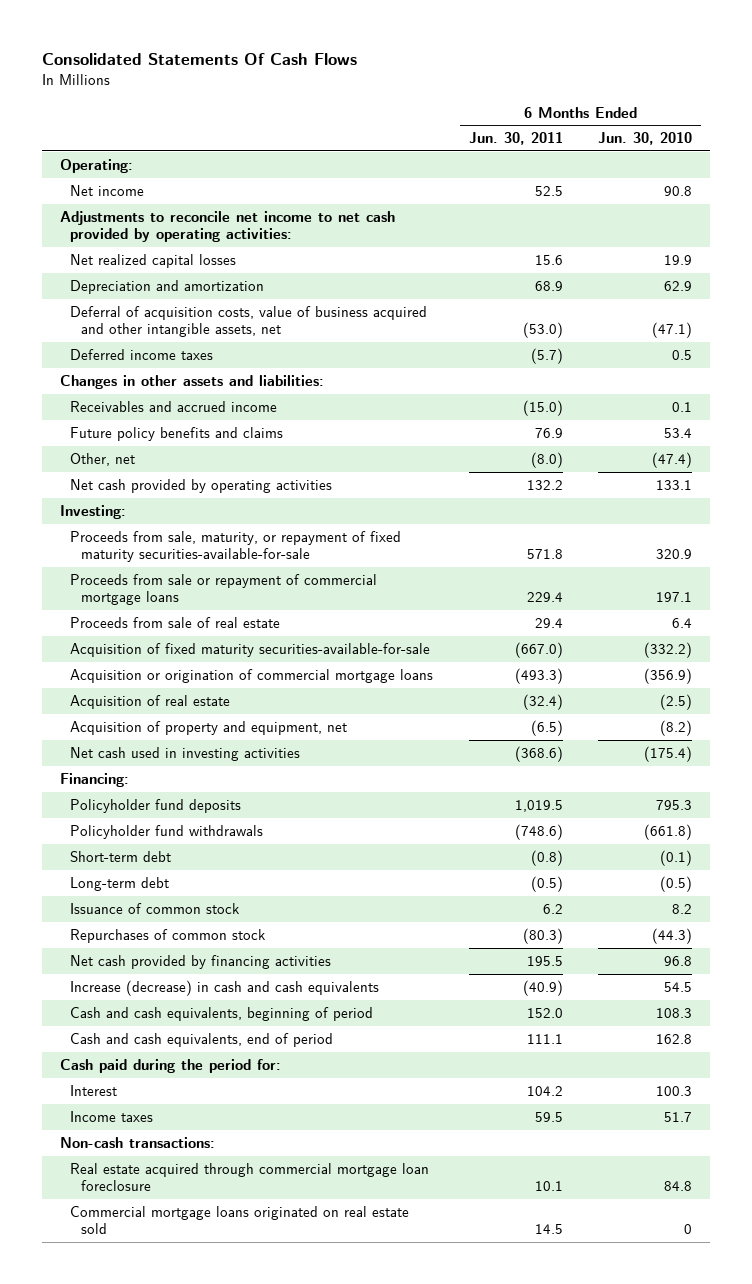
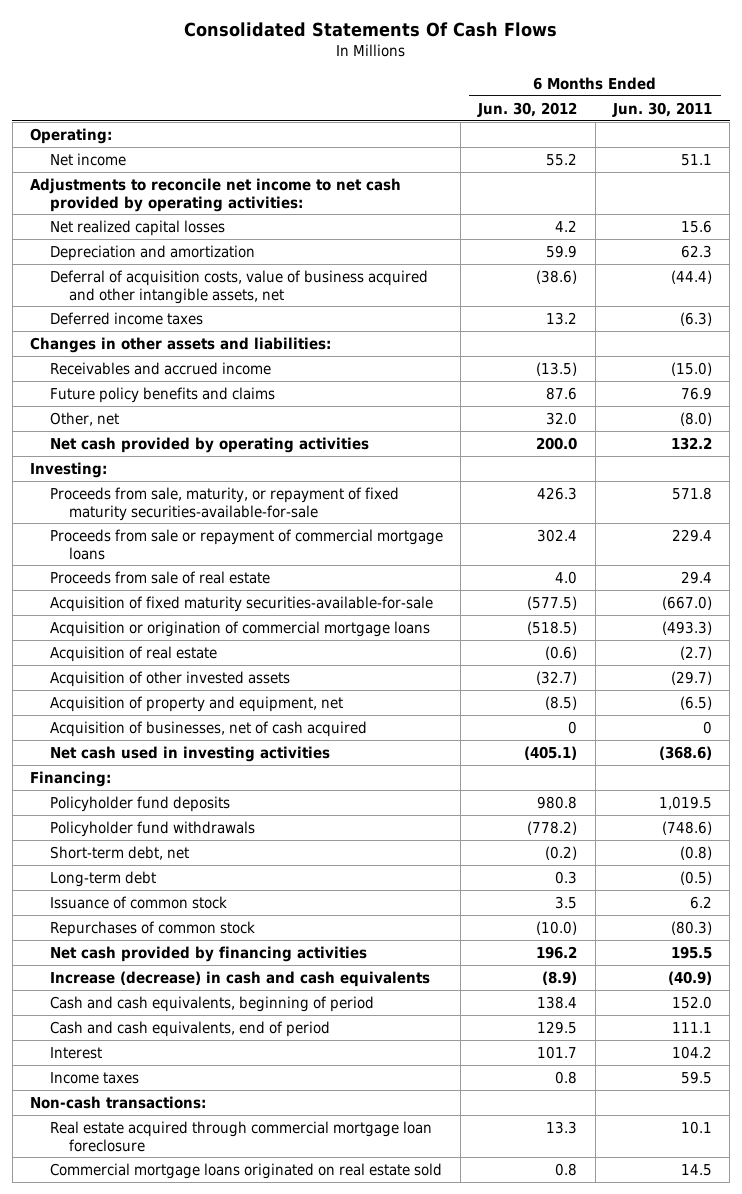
- | 6 Months Ended Jun. 30, 2011 | 6 Months Ended Jun. 30, 2010
+ | 6 Months Ended Jun. 30, 2012 | 6 Months Ended Jun. 30, 2011
- Net income | 52.5 | 90.8
+ Net income | 55.2 | 51.1
- Depreciation and amortization | 68.9 | 62.9
- Deferral of acquisition costs, value of business acquired and other intangible assets, net | (53.0) | (47.1)
- Deferred income taxes | (5.7) | 0.5
+ Depreciation and amortization | 59.9 | 62.3
+ Deferral of acquisition costs, value of business acquired and other intangible assets, net | (38.6) | (44.4)
+ Deferred income taxes | 13.2 | (6.3)
- Acquisition of real estate | (32.4) | (2.5)
+ Acquisition of real estate | (0.6) | (2.7)
+ Acquisition of other invested assets | (32.7) | (29.7)
+ Acquisition of businesses, net of cash acquired | 0 | 0
- Short-term debt | (0.8) | (0.1)
+ Short-term debt, net | (0.2) | (0.8)
- Cash paid during the period for:

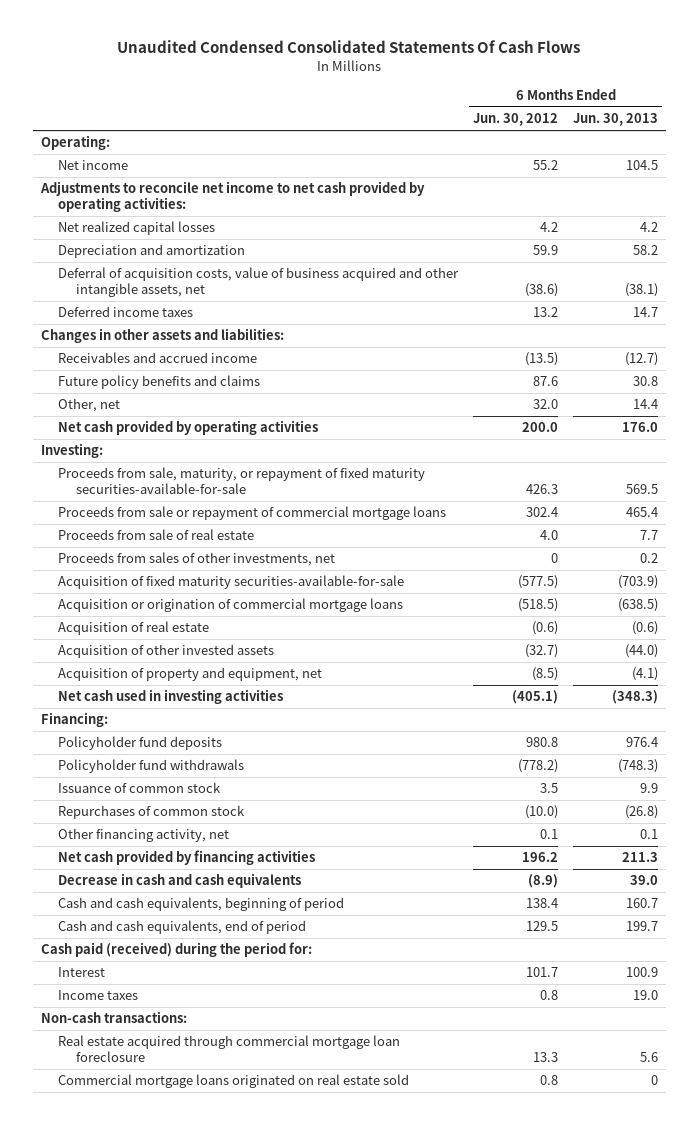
- Consolidated Statements Of Cash Flows
+ Unaudited Condensed Consolidated Statements Of Cash Flows
- | 6 Months Ended Jun. 30, 2012 | 6 Months Ended Jun. 30, 2011
+ | 6 Months Ended Jun. 30, 2012 | 6 Months Ended Jun. 30, 2013
+ Proceeds from sales of other investments, net | 0 | 0.2
- Acquisition of businesses, net of cash acquired | 0 | 0
- Short-term debt, net | (0.2) | (0.8)
- Long-term debt | 0.3 | (0.5)
+ Other financing activity, net | 0.1 | 0.1
- Increase (decrease) in cash and cash equivalents | (8.9) | (40.9)
+ Decrease in cash and cash equivalents | (8.9) | 39.0
+ Cash paid (received) during the period for:

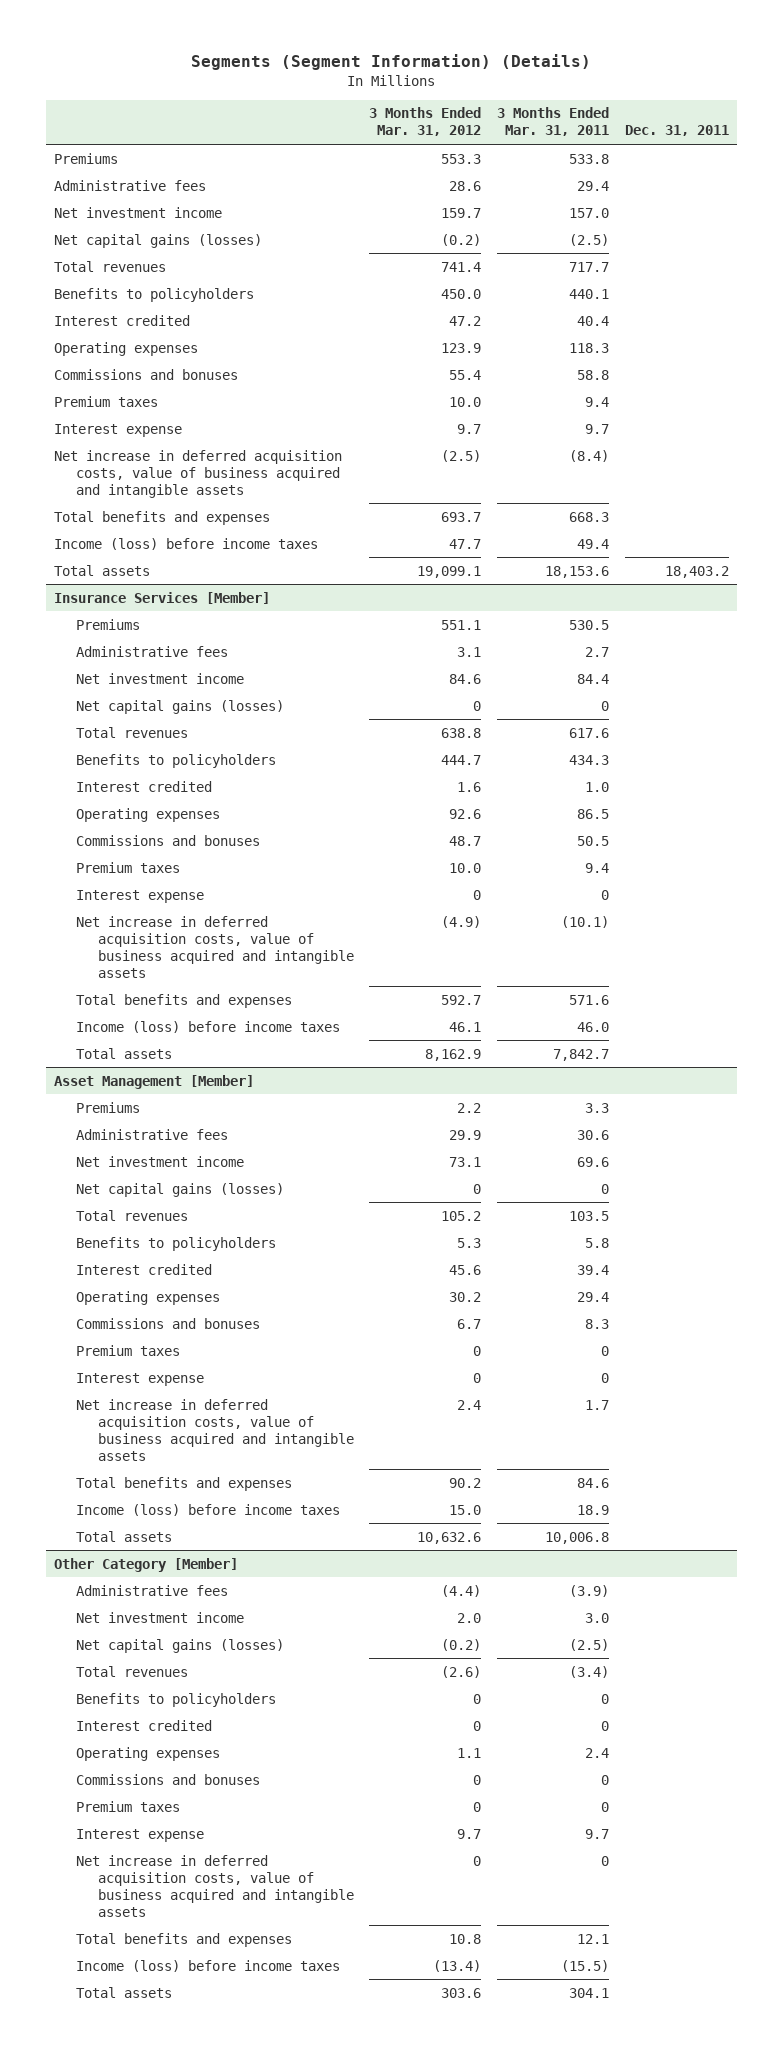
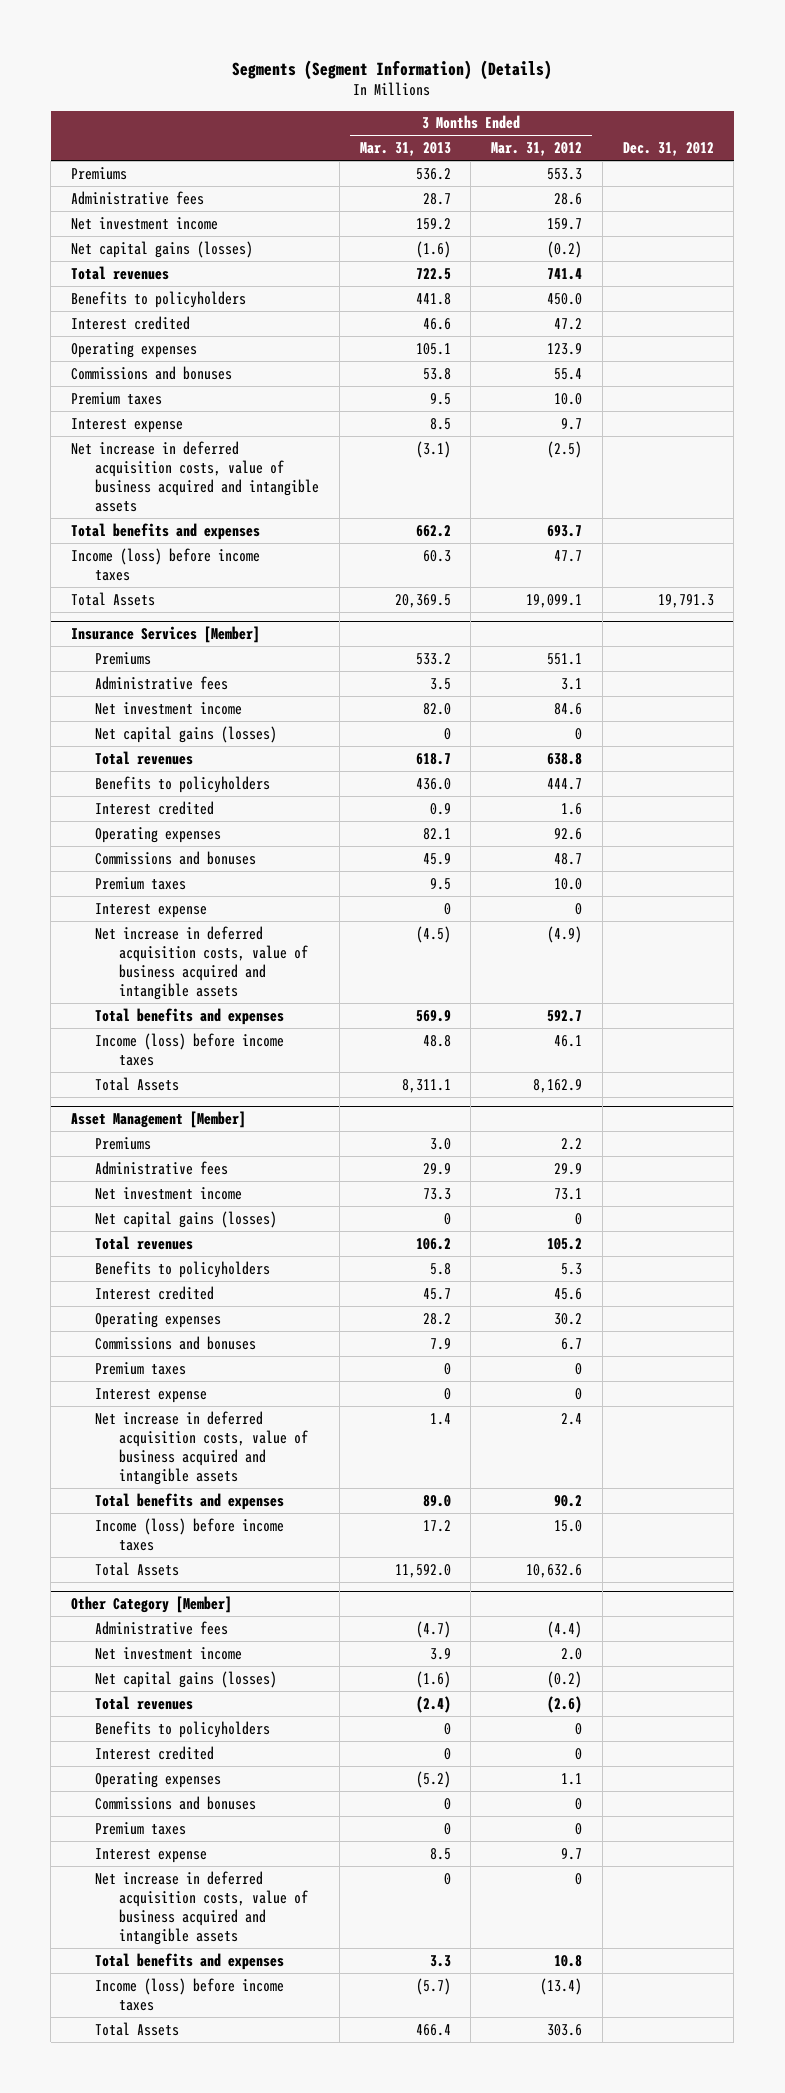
- | 3 Months Ended Mar. 31, 2012 | 3 Months Ended Mar. 31, 2011 | Dec. 31, 2011
+ | 3 Months Ended Mar. 31, 2013 | 3 Months Ended Mar. 31, 2012 | Dec. 31, 2012
- Total assets | 19,099.1 | 18,153.6 | 18,403.2
+ Total Assets | 20,369.5 | 19,099.1 | 19,791.3
@ Insurance Services [Member]
- Total assets | 8,162.9 | 7,842.7 |
+ Total Assets | 8,311.1 | 8,162.9 |
@ Asset Management [Member]
- Total assets | 10,632.6 | 10,006.8 |
+ Total Assets | 11,592.0 | 10,632.6 |
@ Other Category [Member]
- Total assets | 303.6 | 304.1 |
+ Total Assets | 466.4 | 303.6 |

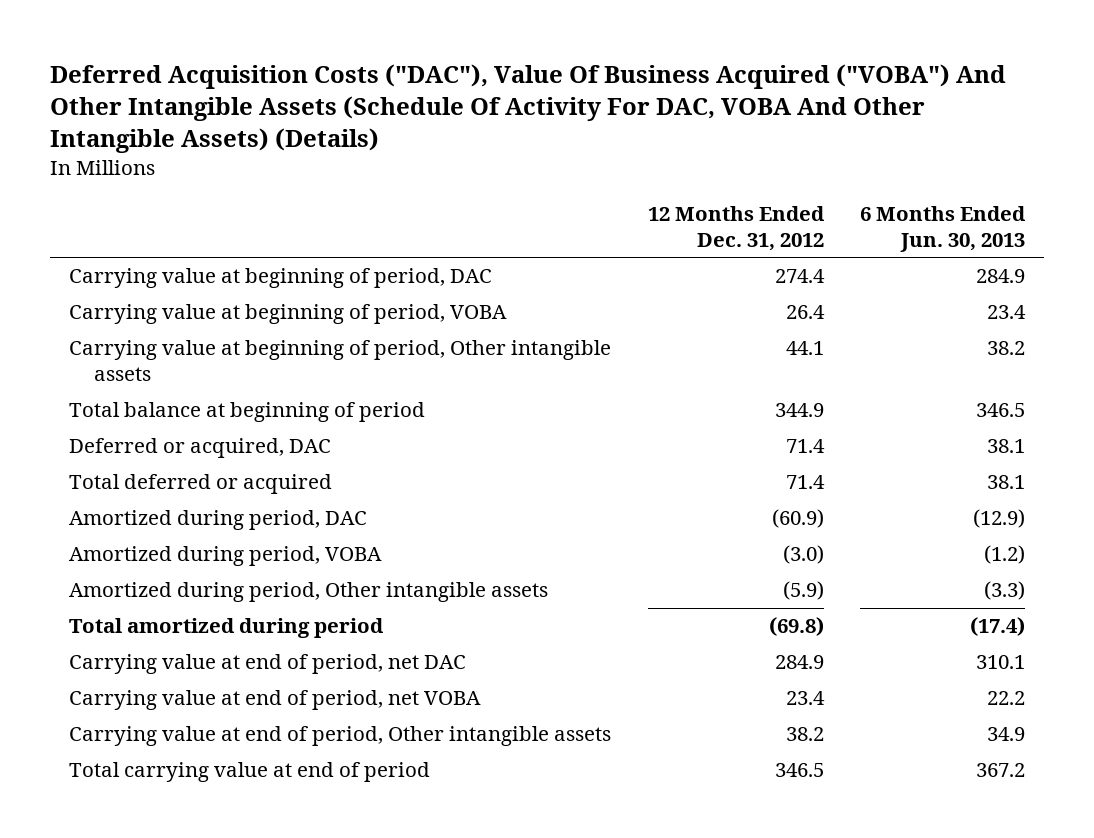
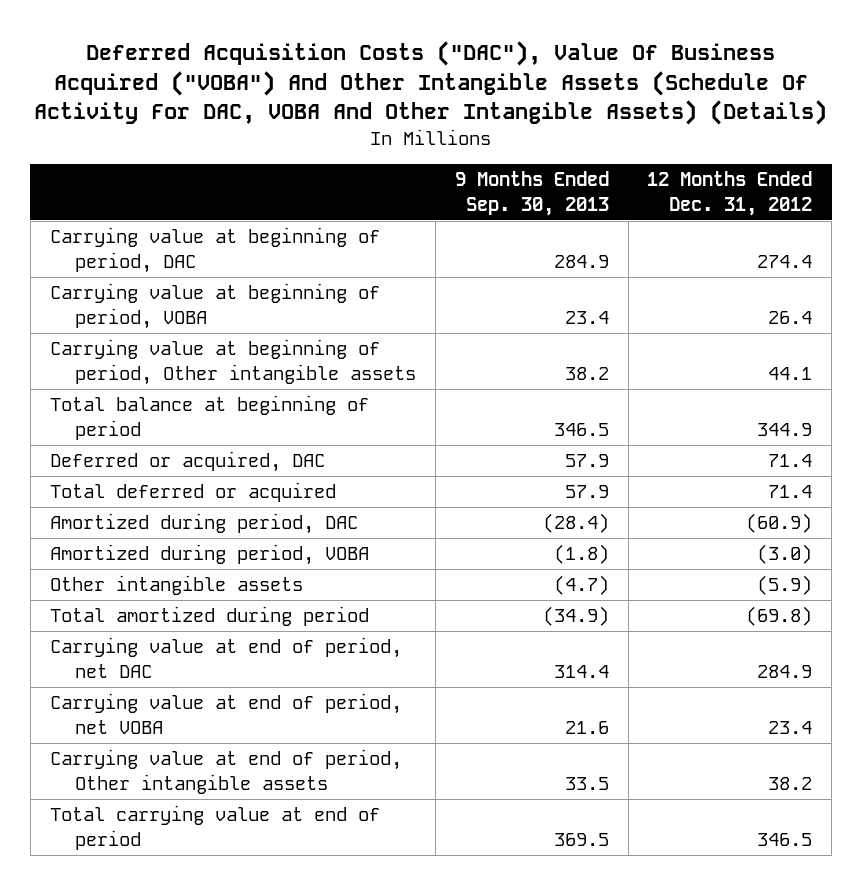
- | 12 Months Ended Dec. 31, 2012 | 6 Months Ended Jun. 30, 2013
+ | 9 Months Ended Sep. 30, 2013 | 12 Months Ended Dec. 31, 2012
- Amortized during period, Other intangible assets | (5.9) | (3.3)
+ Other intangible assets | (4.7) | (5.9)

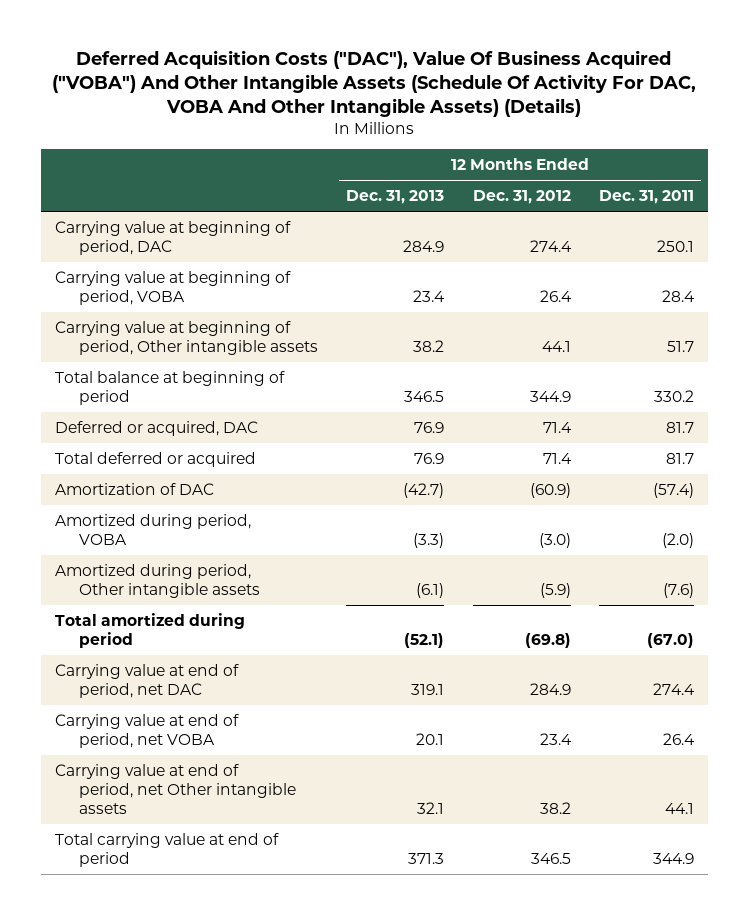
- | 9 Months Ended Sep. 30, 2013 | 12 Months Ended Dec. 31, 2012
+ | 12 Months Ended Dec. 31, 2013 | 12 Months Ended Dec. 31, 2012 | 12 Months Ended Dec. 31, 2011
- Amortized during period, DAC | (28.4) | (60.9)
+ Amortization of DAC | (42.7) | (60.9) | (57.4)
- Other intangible assets | (4.7) | (5.9)
+ Amortized during period, Other intangible assets | (6.1) | (5.9) | (7.6)
- Carrying value at end of period, Other intangible assets | 33.5 | 38.2
+ Carrying value at end of period, net Other intangible assets | 32.1 | 38.2 | 44.1

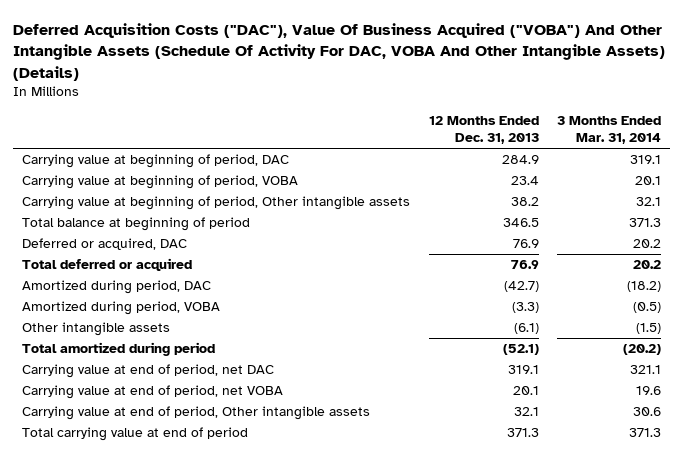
- | 12 Months Ended Dec. 31, 2013 | 12 Months Ended Dec. 31, 2012 | 12 Months Ended Dec. 31, 2011
+ | 12 Months Ended Dec. 31, 2013 | 3 Months Ended Mar. 31, 2014
- Amortization of DAC | (42.7) | (60.9) | (57.4)
+ Amortized during period, DAC | (42.7) | (18.2)
- Amortized during period, Other intangible assets | (6.1) | (5.9) | (7.6)
+ Other intangible assets | (6.1) | (1.5)
- Carrying value at end of period, net Other intangible assets | 32.1 | 38.2 | 44.1
+ Carrying value at end of period, Other intangible assets | 32.1 | 30.6

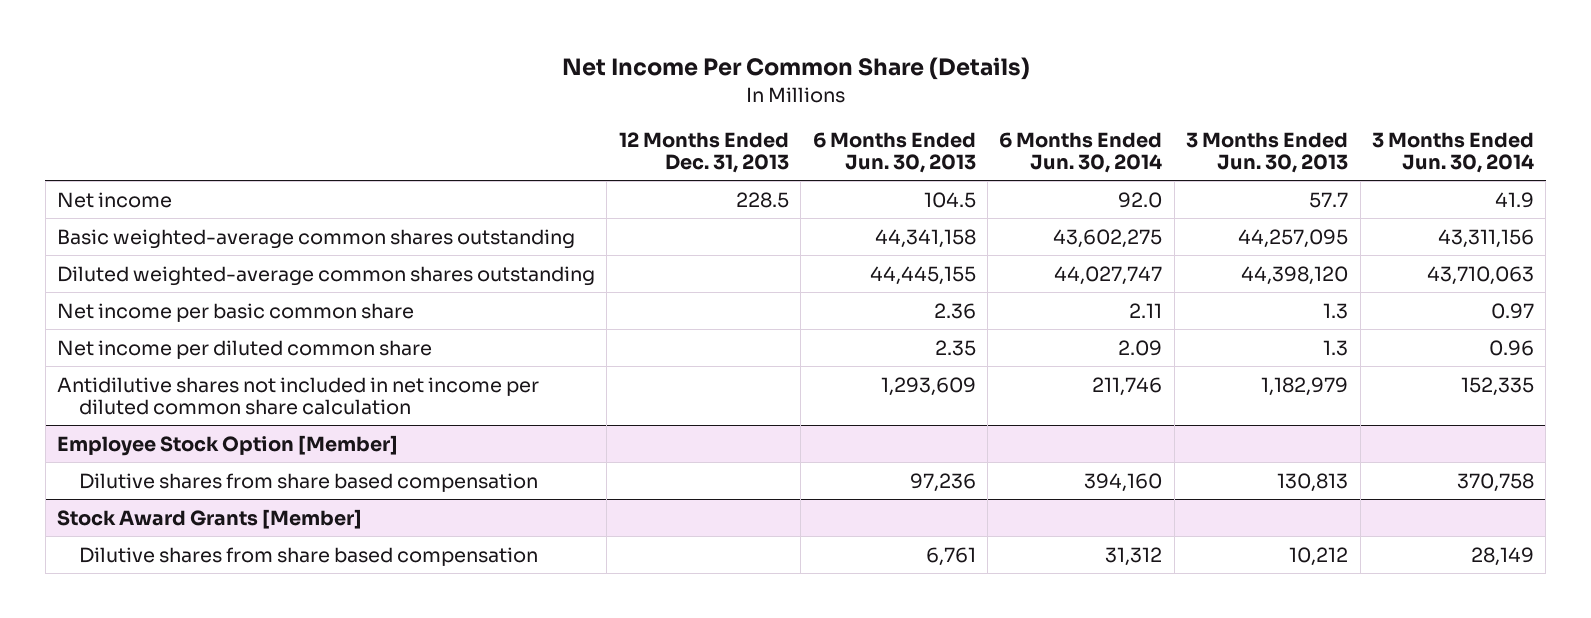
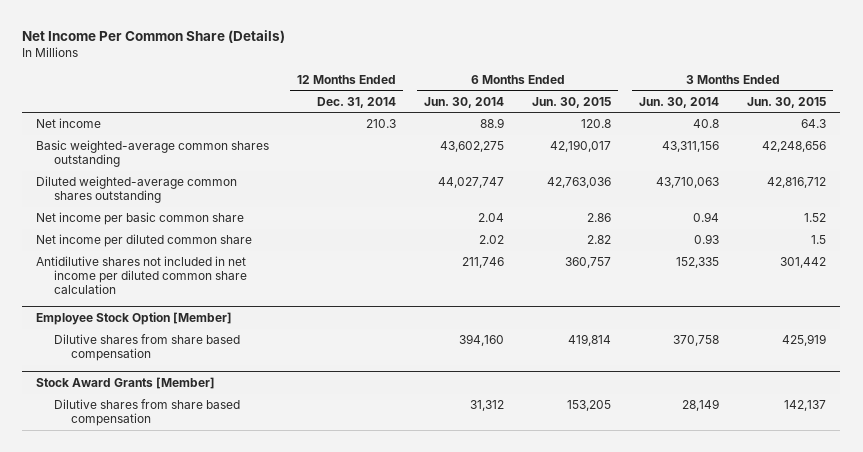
- | 12 Months Ended Dec. 31, 2013 | 6 Months Ended Jun. 30, 2013 | 6 Months Ended Jun. 30, 2014 | 3 Months Ended Jun. 30, 2013 | 3 Months Ended Jun. 30, 2014
+ | 12 Months Ended Dec. 31, 2014 | 6 Months Ended Jun. 30, 2014 | 6 Months Ended Jun. 30, 2015 | 3 Months Ended Jun. 30, 2014 | 3 Months Ended Jun. 30, 2015
- Net income | 228.5 | 104.5 | 92.0 | 57.7 | 41.9
+ Net income | 210.3 | 88.9 | 120.8 | 40.8 | 64.3
- Net income per basic common share | | 2.36 | 2.11 | 1.3 | 0.97
- Net income per diluted common share | | 2.35 | 2.09 | 1.3 | 0.96
+ Net income per basic common share | | 2.04 | 2.86 | 0.94 | 1.52
+ Net income per diluted common share | | 2.02 | 2.82 | 0.93 | 1.5

